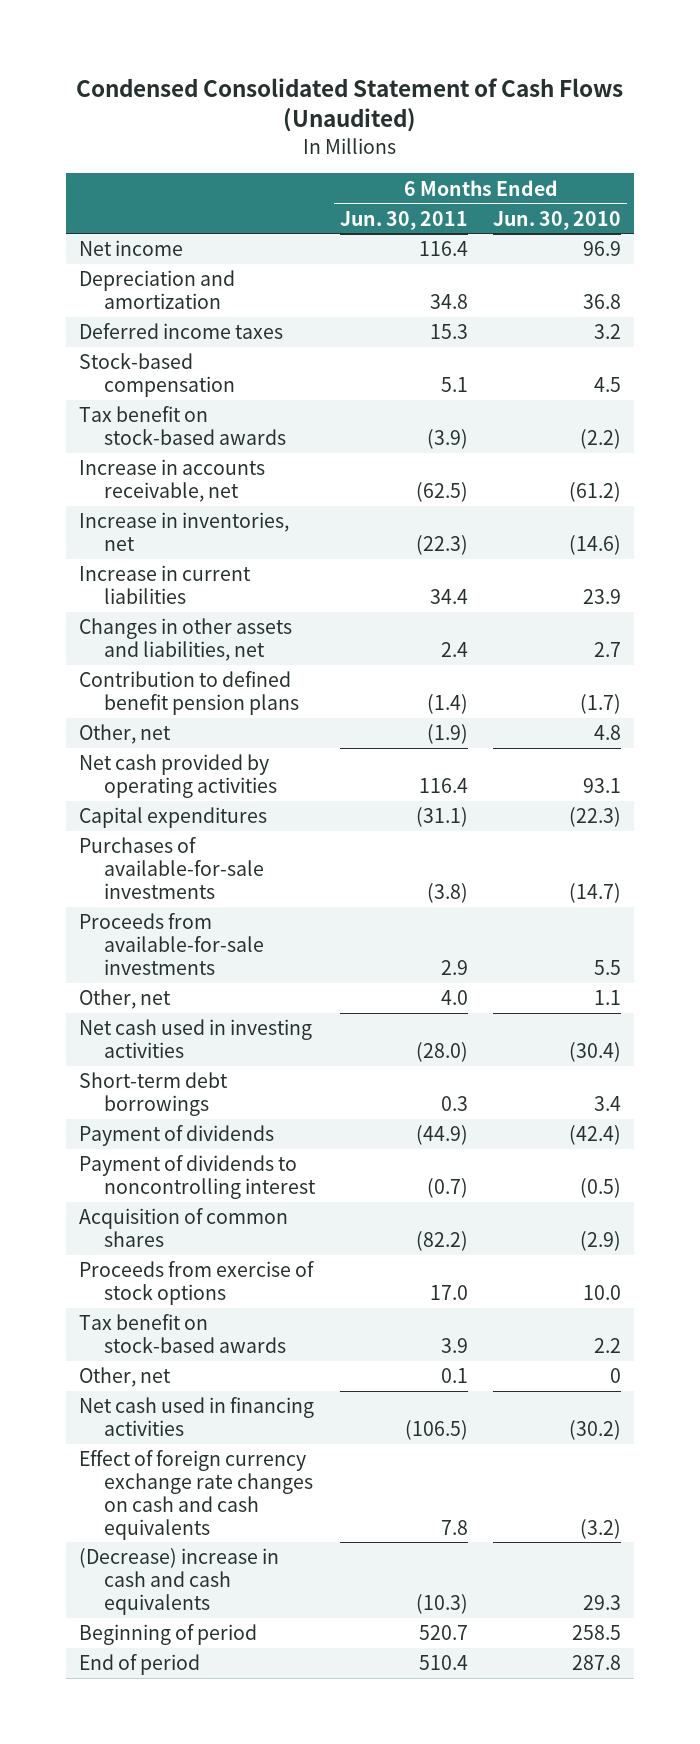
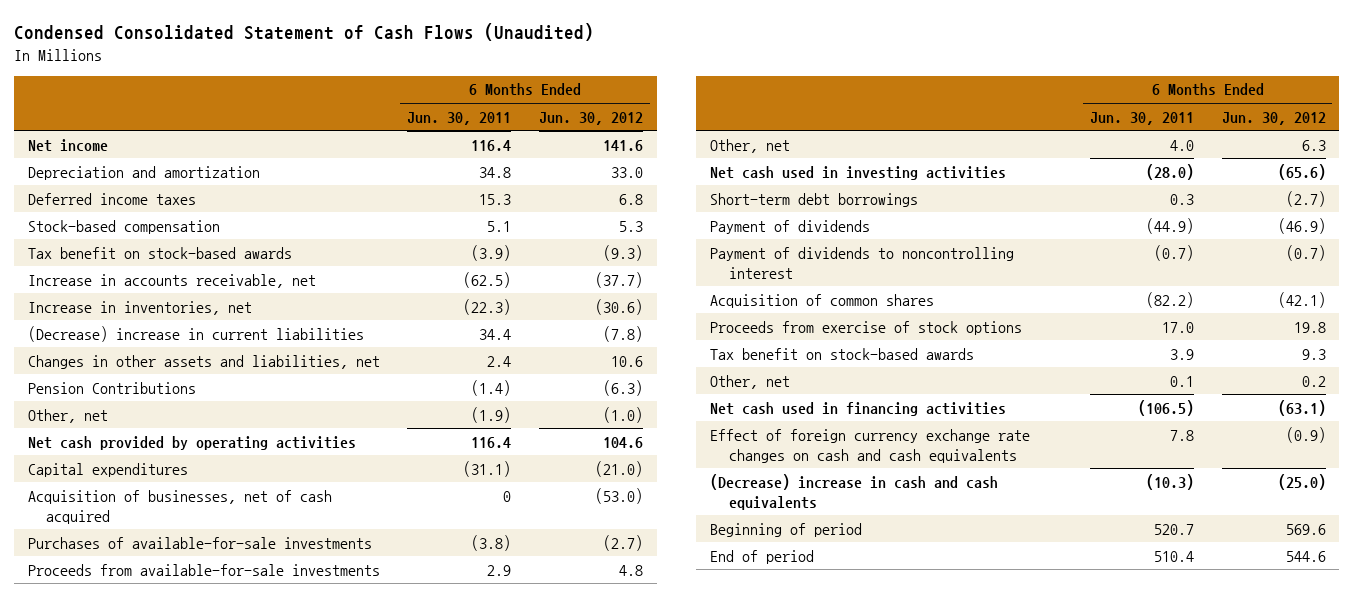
- | 6 Months Ended Jun. 30, 2011 | 6 Months Ended Jun. 30, 2010
+ | 6 Months Ended Jun. 30, 2011 | 6 Months Ended Jun. 30, 2012
- Increase in current liabilities | 34.4 | 23.9
+ (Decrease) increase in current liabilities | 34.4 | (7.8)
- Contribution to defined benefit pension plans | (1.4) | (1.7)
+ Pension Contributions | (1.4) | (6.3)
+ Acquisition of businesses, net of cash acquired | 0 | (53.0)

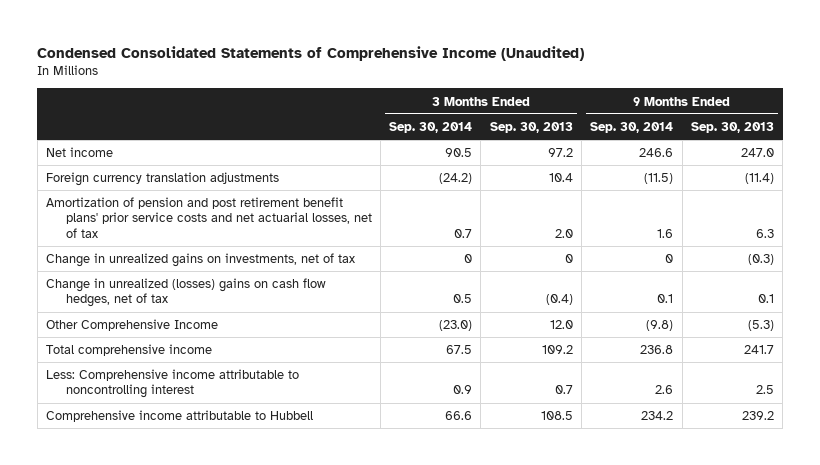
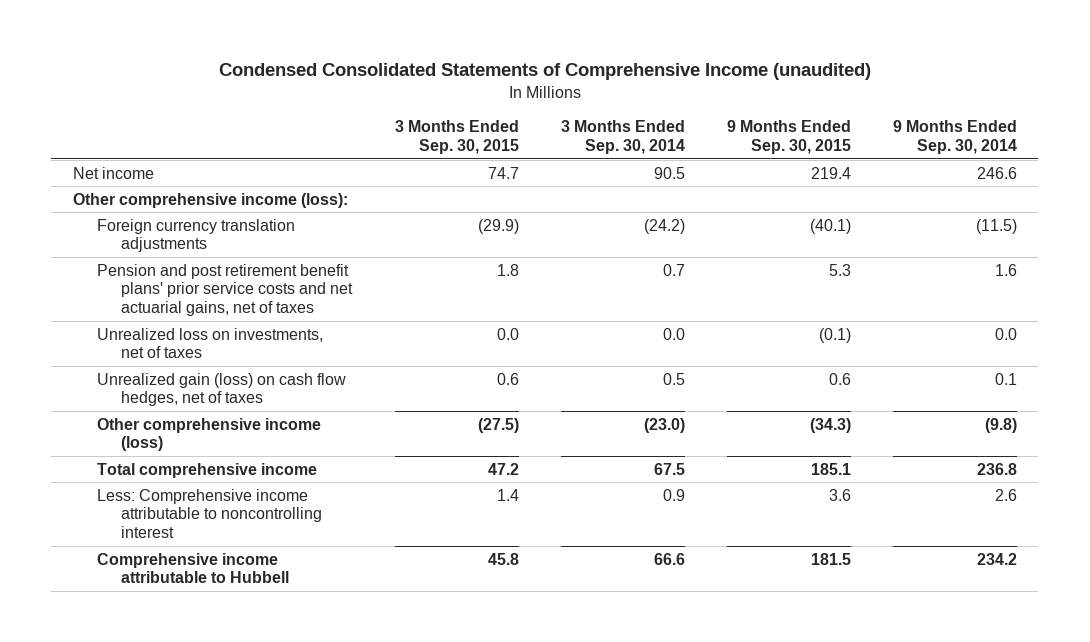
- Condensed Consolidated Statements of Comprehensive Income (Unaudited)
+ Condensed Consolidated Statements of Comprehensive Income (unaudited)
- | 3 Months Ended Sep. 30, 2014 | 3 Months Ended Sep. 30, 2013 | 9 Months Ended Sep. 30, 2014 | 9 Months Ended Sep. 30, 2013
+ | 3 Months Ended Sep. 30, 2015 | 3 Months Ended Sep. 30, 2014 | 9 Months Ended Sep. 30, 2015 | 9 Months Ended Sep. 30, 2014
+ Other comprehensive income (loss):
- Amortization of pension and post retirement benefit plans' prior service costs and net actuarial losses, net of tax | 0.7 | 2.0 | 1.6 | 6.3
- Change in unrealized gains on investments, net of tax | 0 | 0 | 0 | (0.3)
- Change in unrealized (losses) gains on cash flow hedges, net of tax | 0.5 | (0.4) | 0.1 | 0.1
- Other Comprehensive Income | (23.0) | 12.0 | (9.8) | (5.3)
+ Pension and post retirement benefit plans' prior service costs and net actuarial gains, net of taxes | 1.8 | 0.7 | 5.3 | 1.6
+ Unrealized loss on investments, net of taxes | 0.0 | 0.0 | (0.1) | 0.0
+ Unrealized gain (loss) on cash flow hedges, net of taxes | 0.6 | 0.5 | 0.6 | 0.1
+ Other comprehensive income (loss) | (27.5) | (23.0) | (34.3) | (9.8)

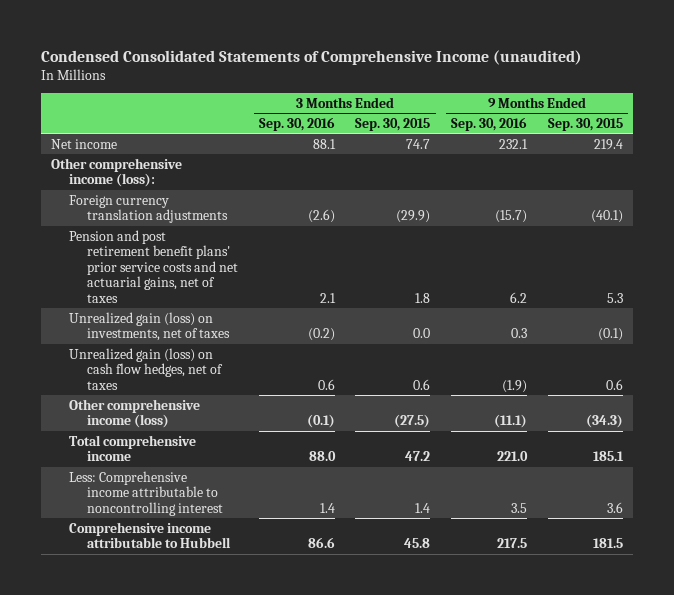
- | 3 Months Ended Sep. 30, 2015 | 3 Months Ended Sep. 30, 2014 | 9 Months Ended Sep. 30, 2015 | 9 Months Ended Sep. 30, 2014
+ | 3 Months Ended Sep. 30, 2016 | 3 Months Ended Sep. 30, 2015 | 9 Months Ended Sep. 30, 2016 | 9 Months Ended Sep. 30, 2015
- Unrealized loss on investments, net of taxes | 0.0 | 0.0 | (0.1) | 0.0
+ Unrealized gain (loss) on investments, net of taxes | (0.2) | 0.0 | 0.3 | (0.1)

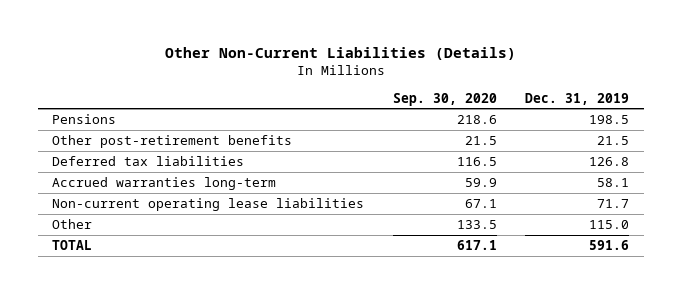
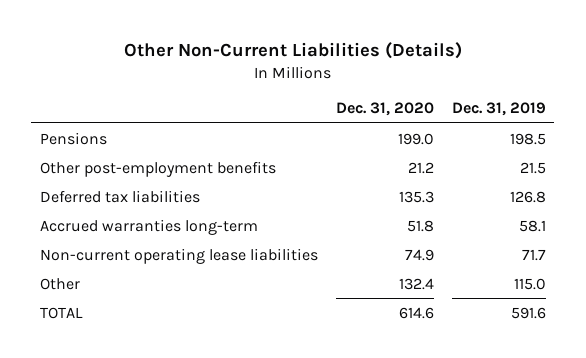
- | Sep. 30, 2020 | Dec. 31, 2019
+ | Dec. 31, 2020 | Dec. 31, 2019
- Other post-retirement benefits | 21.5 | 21.5
+ Other post-employment benefits | 21.2 | 21.5

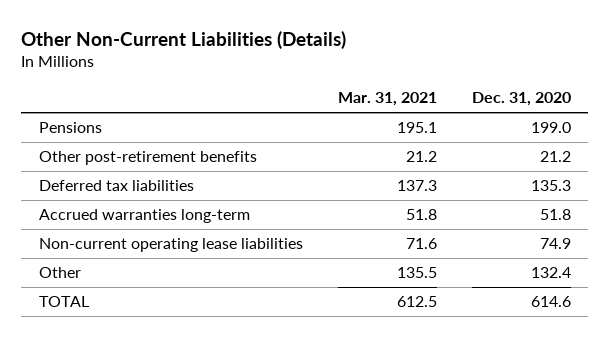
- | Dec. 31, 2020 | Dec. 31, 2019
+ | Mar. 31, 2021 | Dec. 31, 2020
- Other post-employment benefits | 21.2 | 21.5
+ Other post-retirement benefits | 21.2 | 21.2

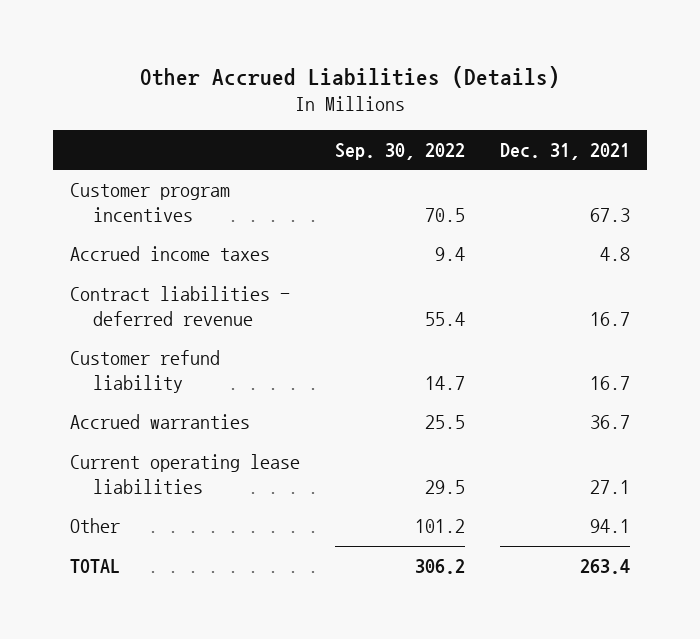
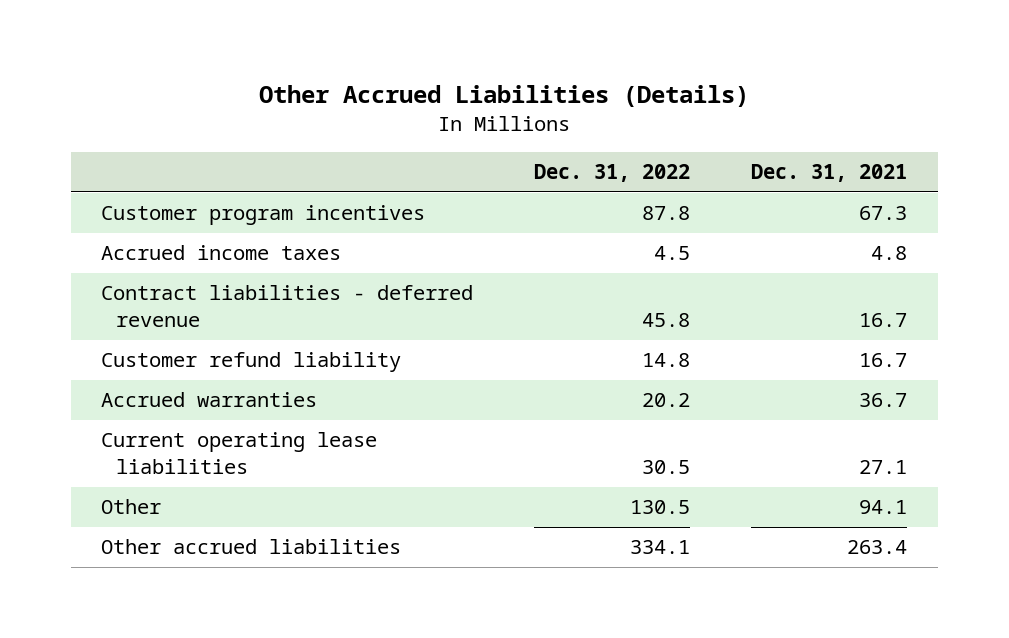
- | Sep. 30, 2022 | Dec. 31, 2021
+ | Dec. 31, 2022 | Dec. 31, 2021
- TOTAL | 306.2 | 263.4
+ Other accrued liabilities | 334.1 | 263.4

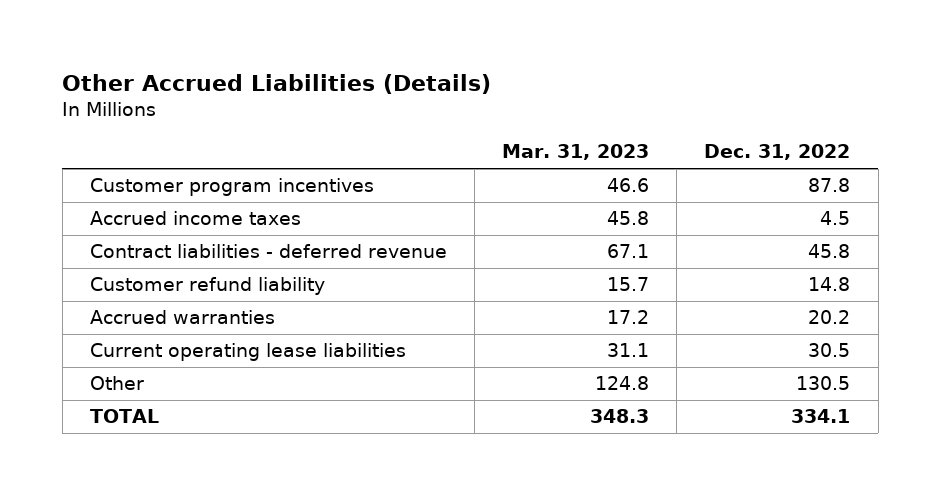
- | Dec. 31, 2022 | Dec. 31, 2021
+ | Mar. 31, 2023 | Dec. 31, 2022
- Other accrued liabilities | 334.1 | 263.4
+ TOTAL | 348.3 | 334.1

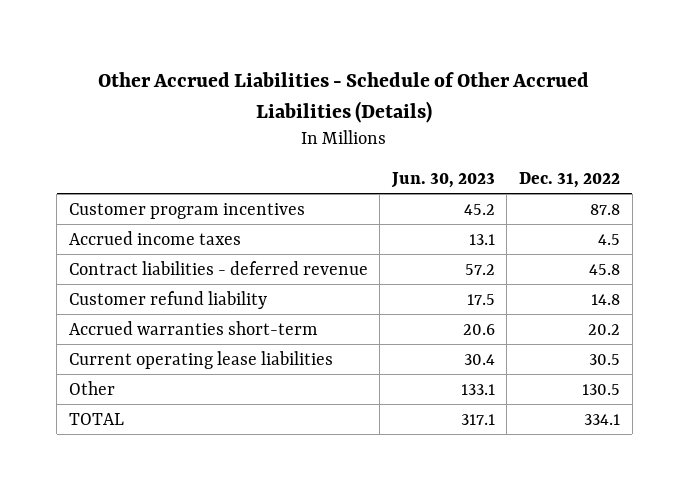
- Other Accrued Liabilities (Details)
+ Other Accrued Liabilities - Schedule of Other Accrued Liabilities (Details)
- | Mar. 31, 2023 | Dec. 31, 2022
+ | Jun. 30, 2023 | Dec. 31, 2022
- Accrued warranties | 17.2 | 20.2
+ Accrued warranties short-term | 20.6 | 20.2

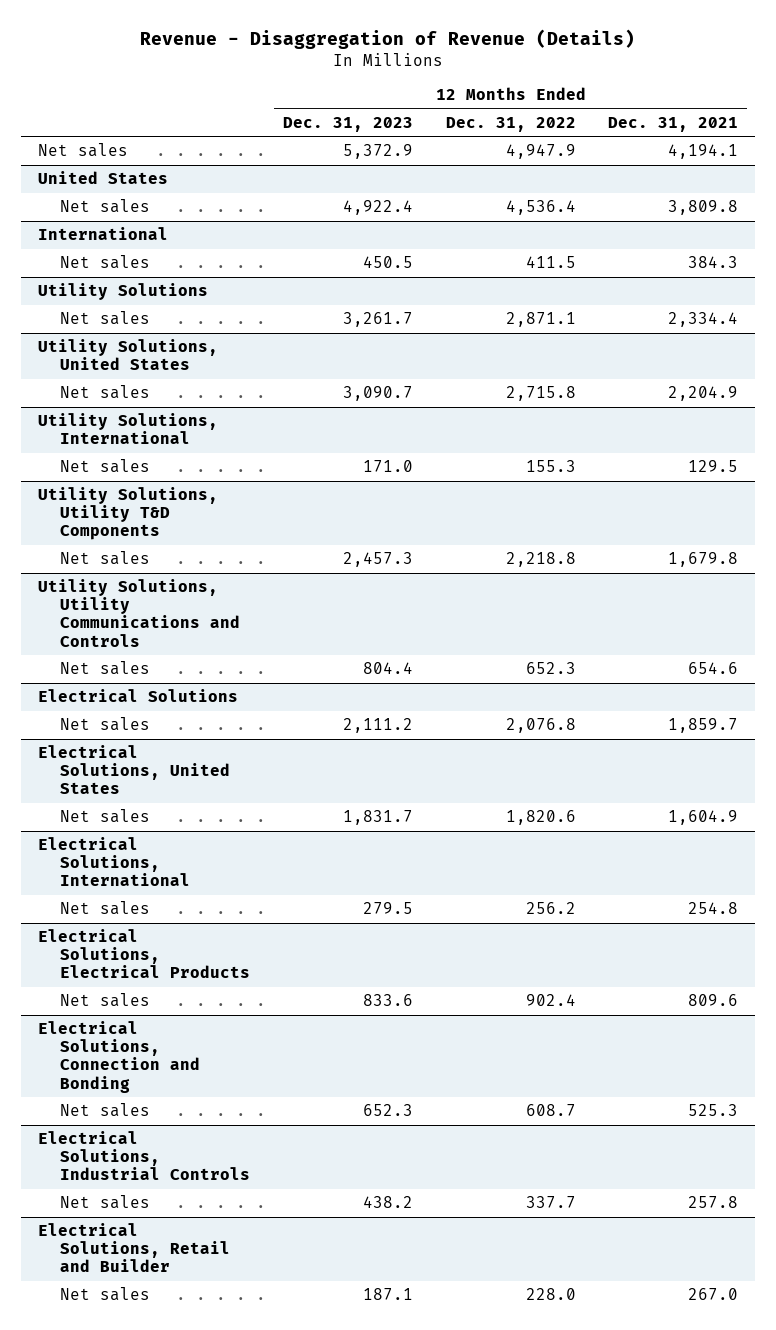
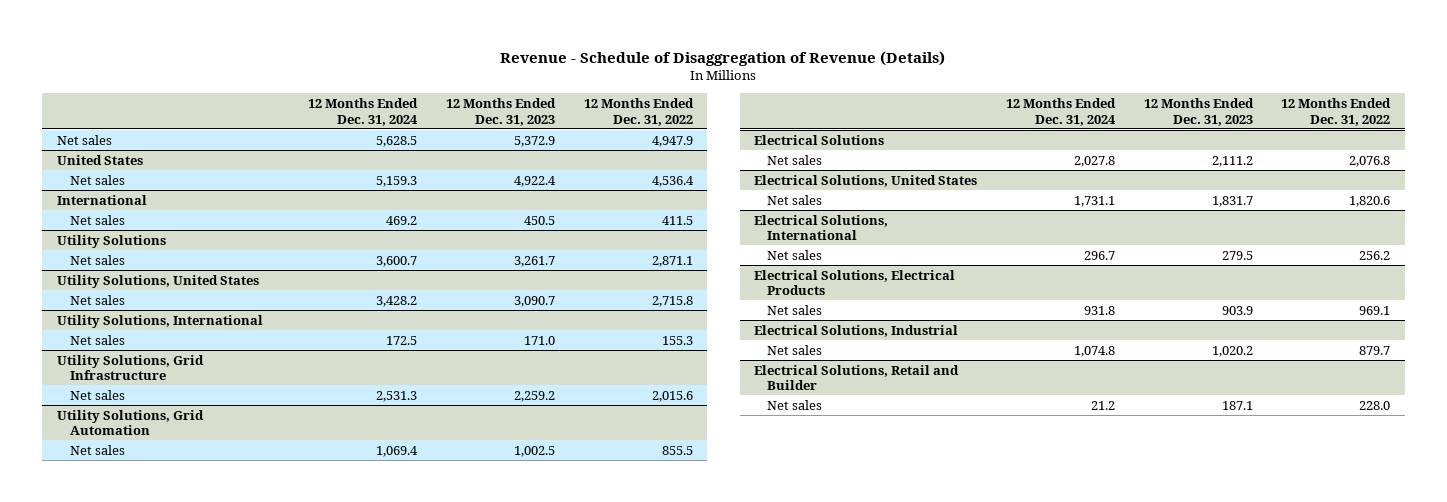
- Revenue - Disaggregation of Revenue (Details)
+ Revenue - Schedule of Disaggregation of Revenue (Details)
- | 12 Months Ended Dec. 31, 2023 | 12 Months Ended Dec. 31, 2022 | 12 Months Ended Dec. 31, 2021
+ | 12 Months Ended Dec. 31, 2024 | 12 Months Ended Dec. 31, 2023 | 12 Months Ended Dec. 31, 2022
- Utility Solutions, Utility T&D Components
- Net sales | 2,457.3 | 2,218.8 | 1,679.8
- Utility Solutions, Utility Communications and Controls
- Net sales | 804.4 | 652.3 | 654.6
+ Utility Solutions, Grid Infrastructure
+ Net sales | 2,531.3 | 2,259.2 | 2,015.6
+ Utility Solutions, Grid Automation
+ Net sales | 1,069.4 | 1,002.5 | 855.5
@ Electrical Solutions, Electrical Products
- Net sales | 833.6 | 902.4 | 809.6
- Electrical Solutions, Connection and Bonding
- Net sales | 652.3 | 608.7 | 525.3
- Electrical Solutions, Industrial Controls
- Net sales | 438.2 | 337.7 | 257.8
@ Electrical Solutions, Electrical Products
+ Net sales | 931.8 | 903.9 | 969.1
+ Electrical Solutions, Industrial
+ Net sales | 1,074.8 | 1,020.2 | 879.7

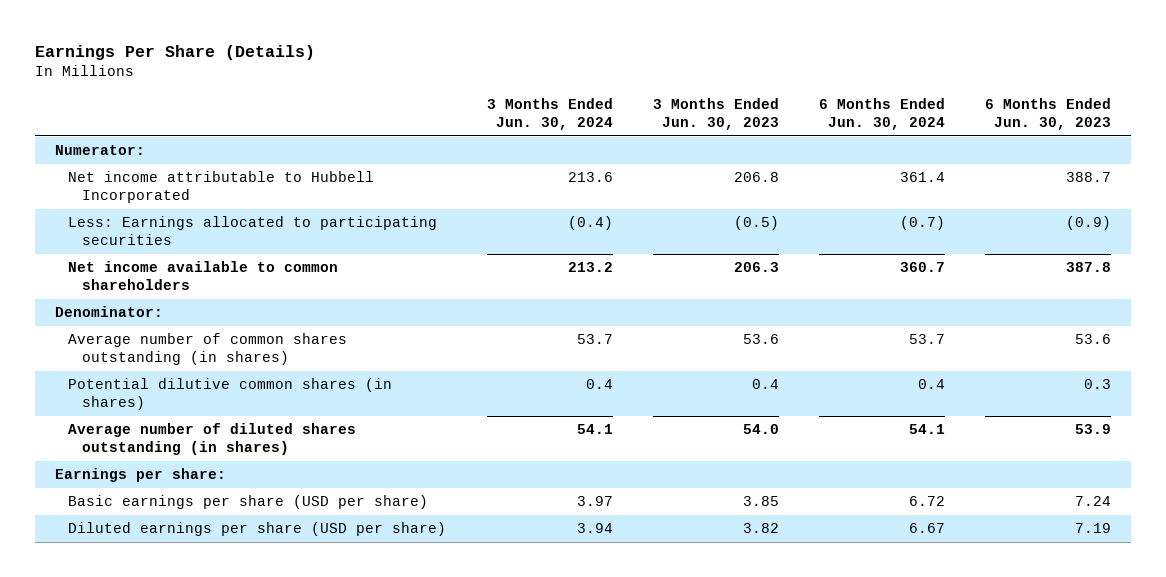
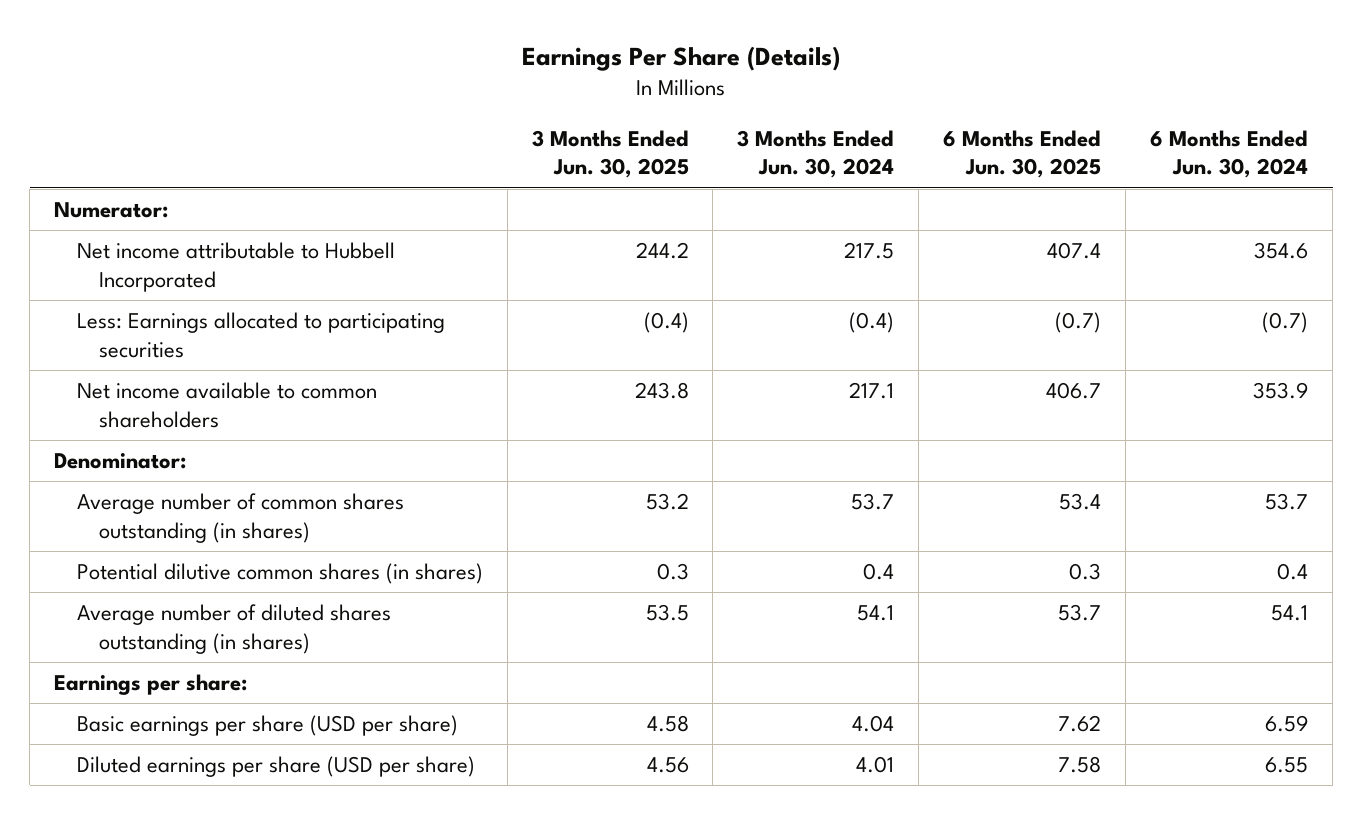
- | 3 Months Ended Jun. 30, 2024 | 3 Months Ended Jun. 30, 2023 | 6 Months Ended Jun. 30, 2024 | 6 Months Ended Jun. 30, 2023
+ | 3 Months Ended Jun. 30, 2025 | 3 Months Ended Jun. 30, 2024 | 6 Months Ended Jun. 30, 2025 | 6 Months Ended Jun. 30, 2024
- Net income attributable to Hubbell Incorporated | 213.6 | 206.8 | 361.4 | 388.7
+ Net income attributable to Hubbell Incorporated | 244.2 | 217.5 | 407.4 | 354.6
- Net income available to common shareholders | 213.2 | 206.3 | 360.7 | 387.8
+ Net income available to common shareholders | 243.8 | 217.1 | 406.7 | 353.9
- Basic earnings per share (USD per share) | 3.97 | 3.85 | 6.72 | 7.24
- Diluted earnings per share (USD per share) | 3.94 | 3.82 | 6.67 | 7.19
+ Basic earnings per share (USD per share) | 4.58 | 4.04 | 7.62 | 6.59
+ Diluted earnings per share (USD per share) | 4.56 | 4.01 | 7.58 | 6.55

